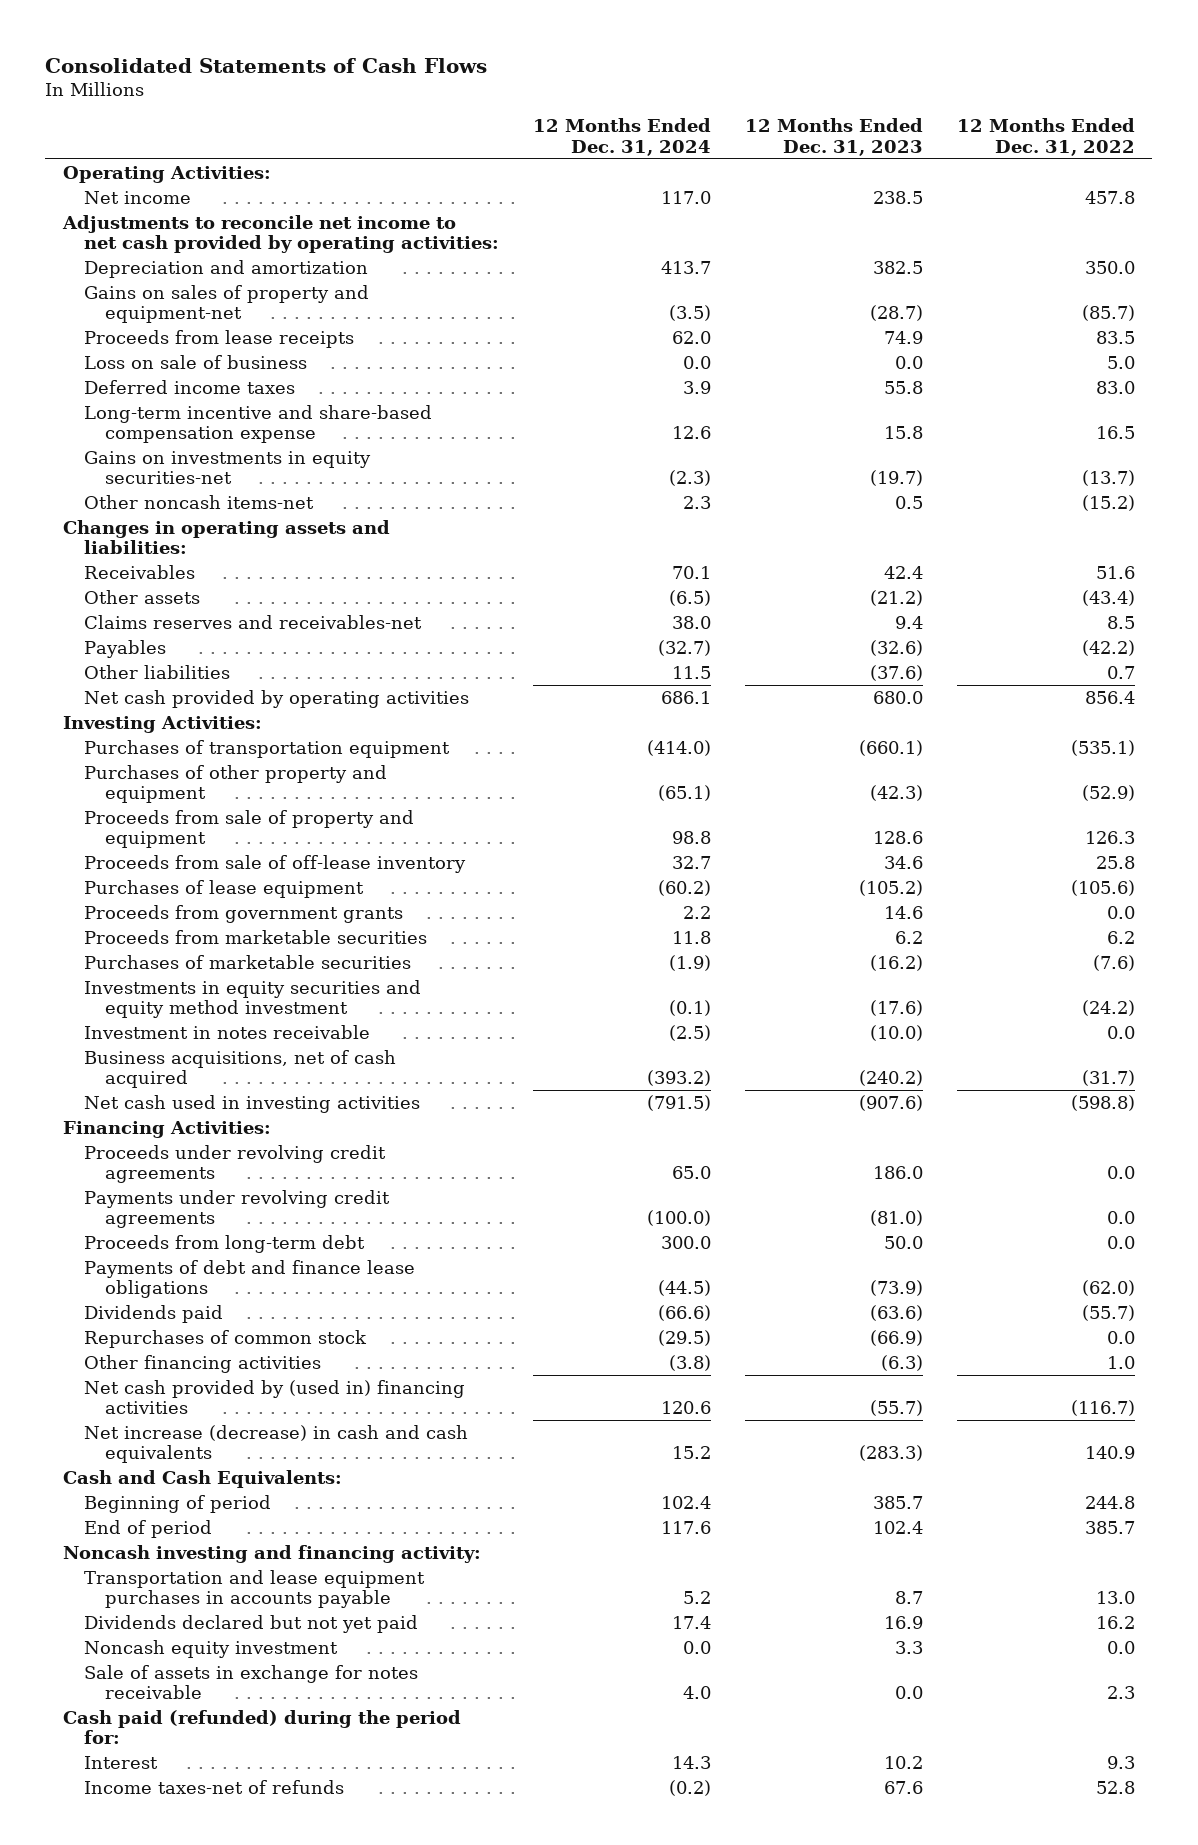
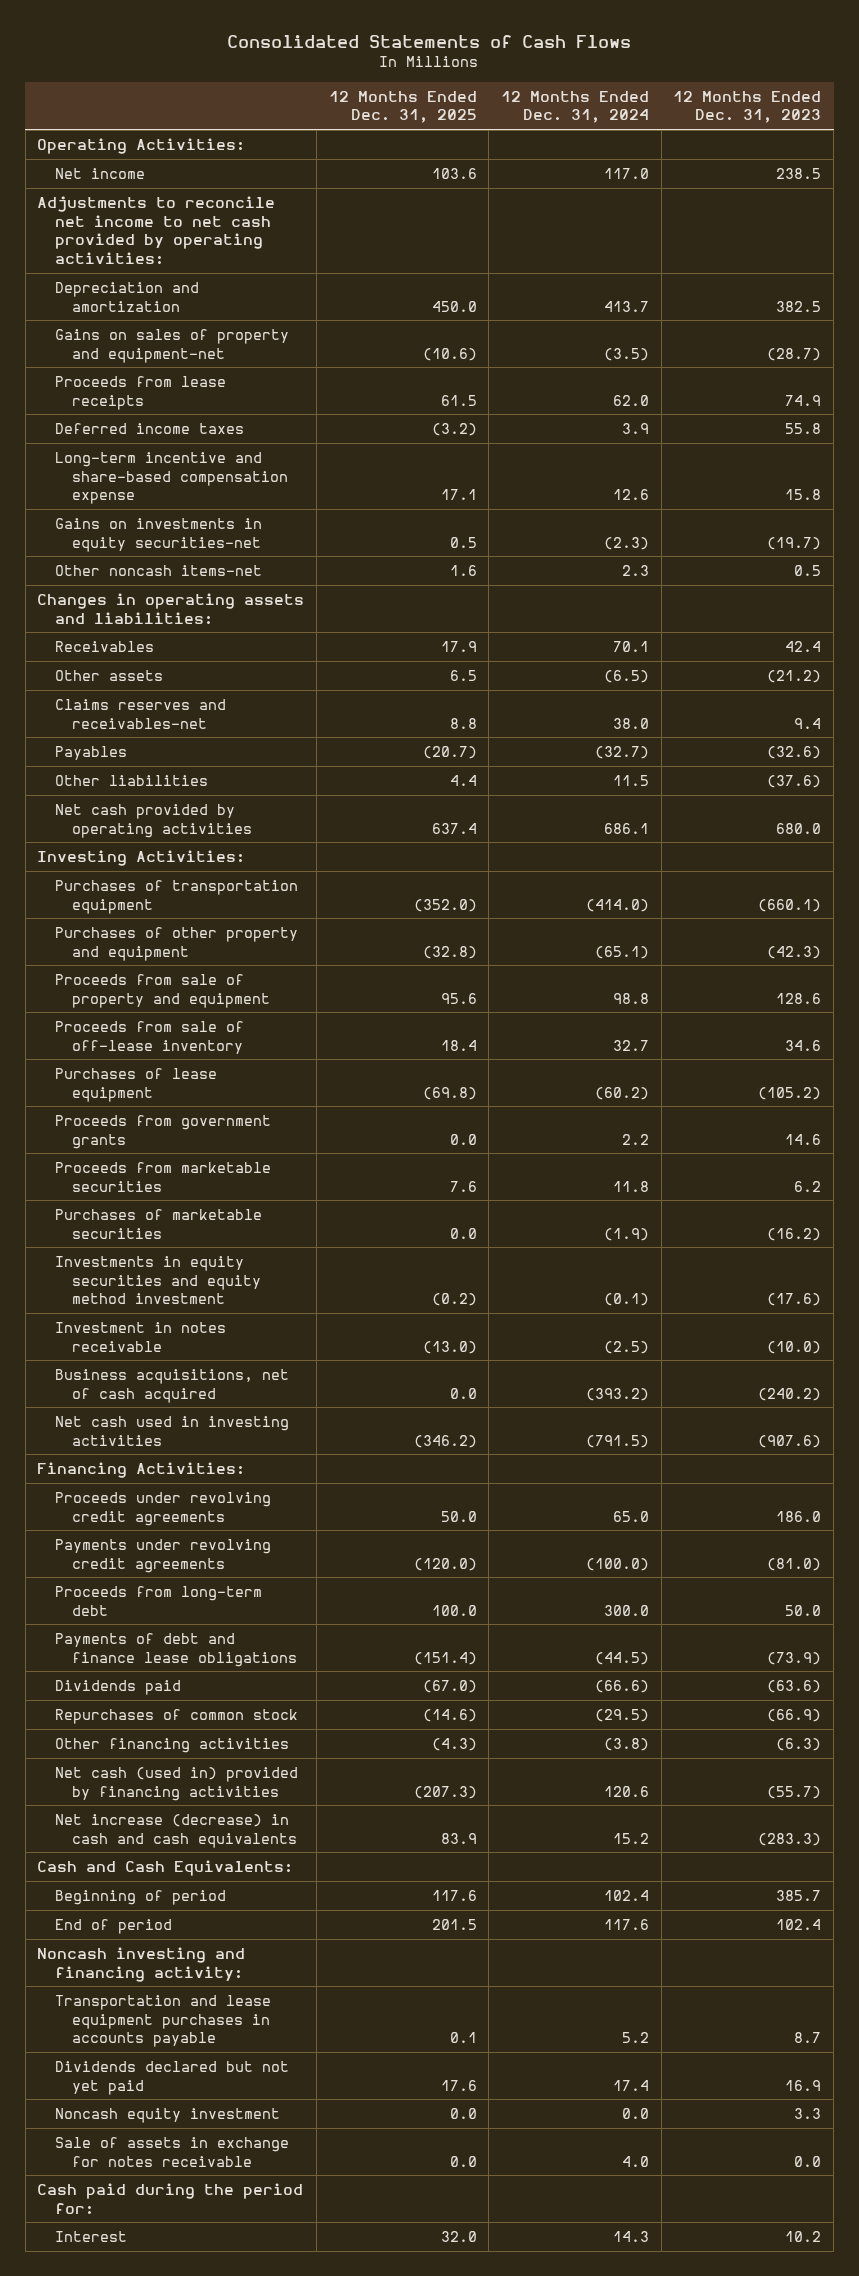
- | 12 Months Ended Dec. 31, 2024 | 12 Months Ended Dec. 31, 2023 | 12 Months Ended Dec. 31, 2022
+ | 12 Months Ended Dec. 31, 2025 | 12 Months Ended Dec. 31, 2024 | 12 Months Ended Dec. 31, 2023
- Loss on sale of business | 0.0 | 0.0 | 5.0
- Net cash provided by (used in) financing activities | 120.6 | (55.7) | (116.7)
+ Net cash (used in) provided by financing activities | (207.3) | 120.6 | (55.7)
- Cash paid (refunded) during the period for:
+ Cash paid during the period for:
- Income taxes-net of refunds | (0.2) | 67.6 | 52.8

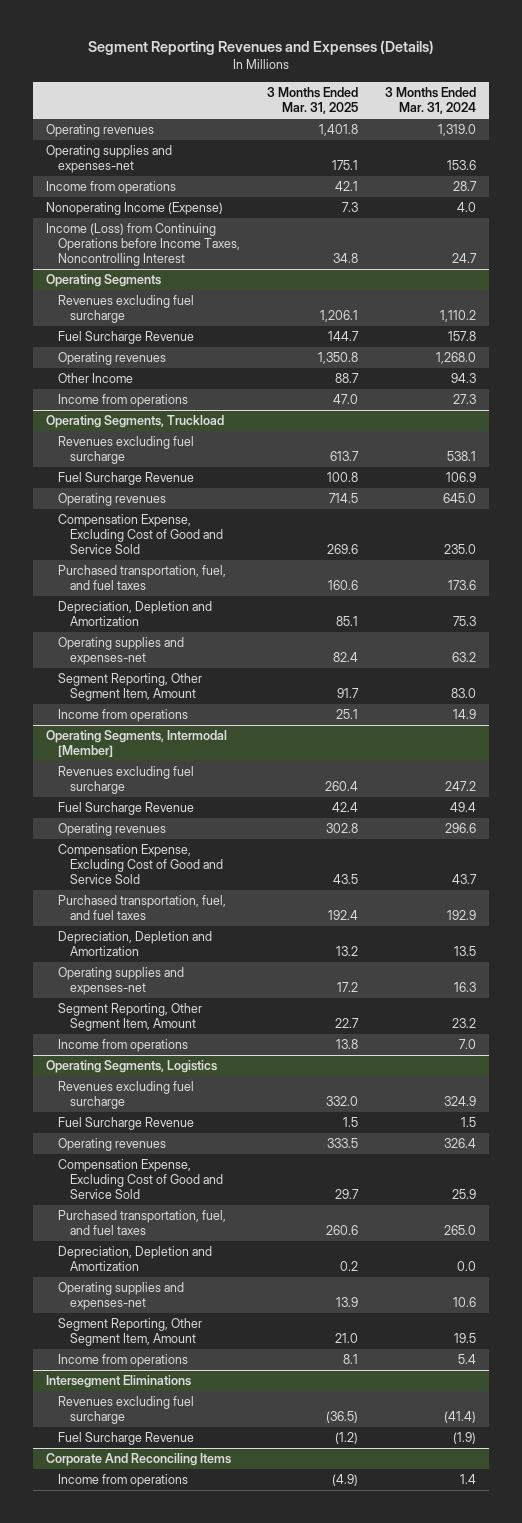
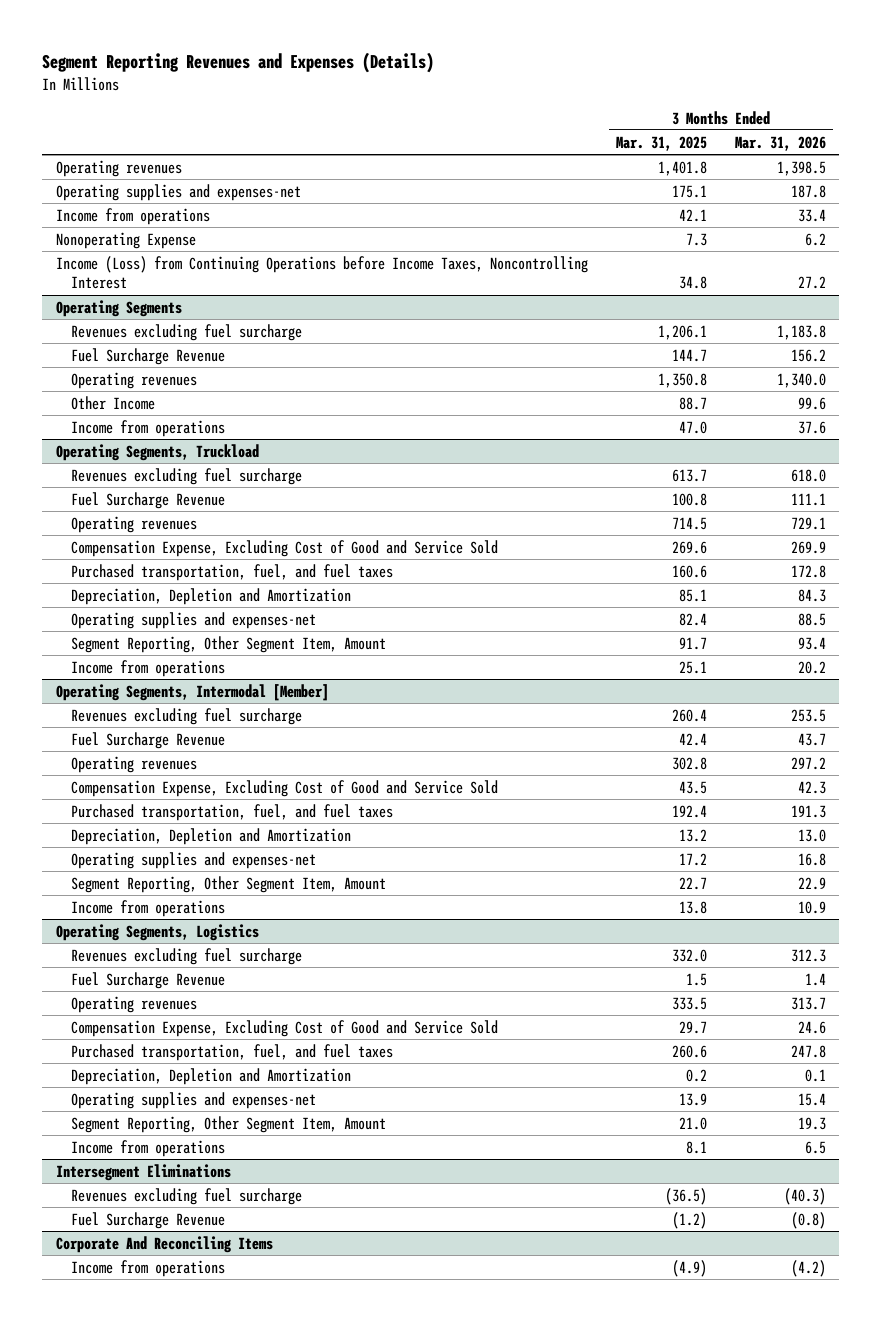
- | 3 Months Ended Mar. 31, 2025 | 3 Months Ended Mar. 31, 2024
+ | 3 Months Ended Mar. 31, 2025 | 3 Months Ended Mar. 31, 2026
- Nonoperating Income (Expense) | 7.3 | 4.0
+ Nonoperating Expense | 7.3 | 6.2

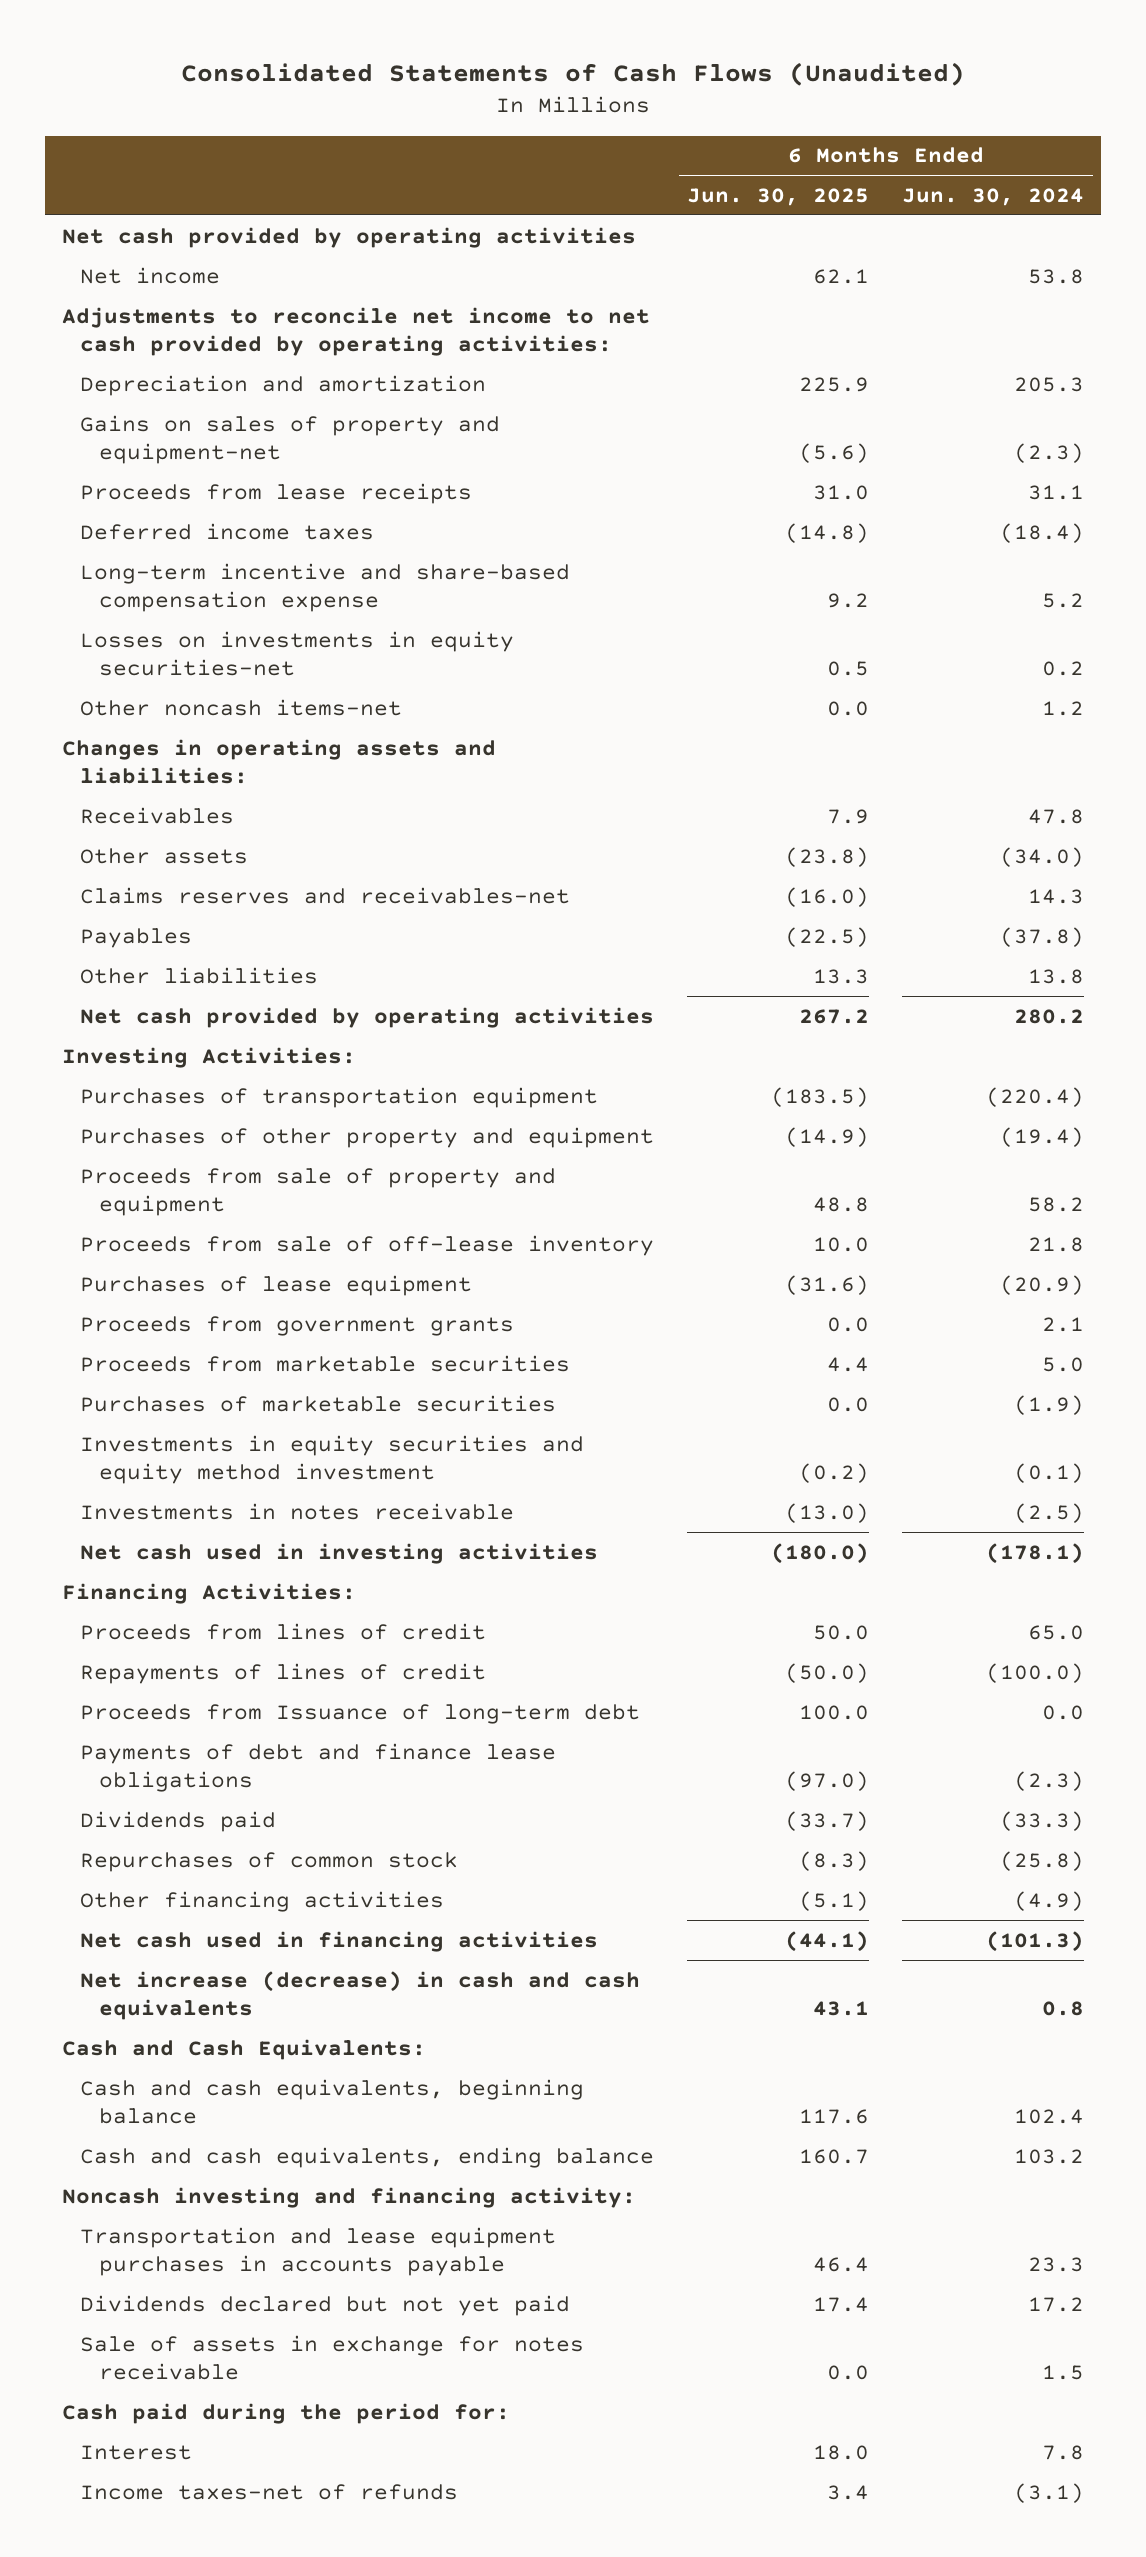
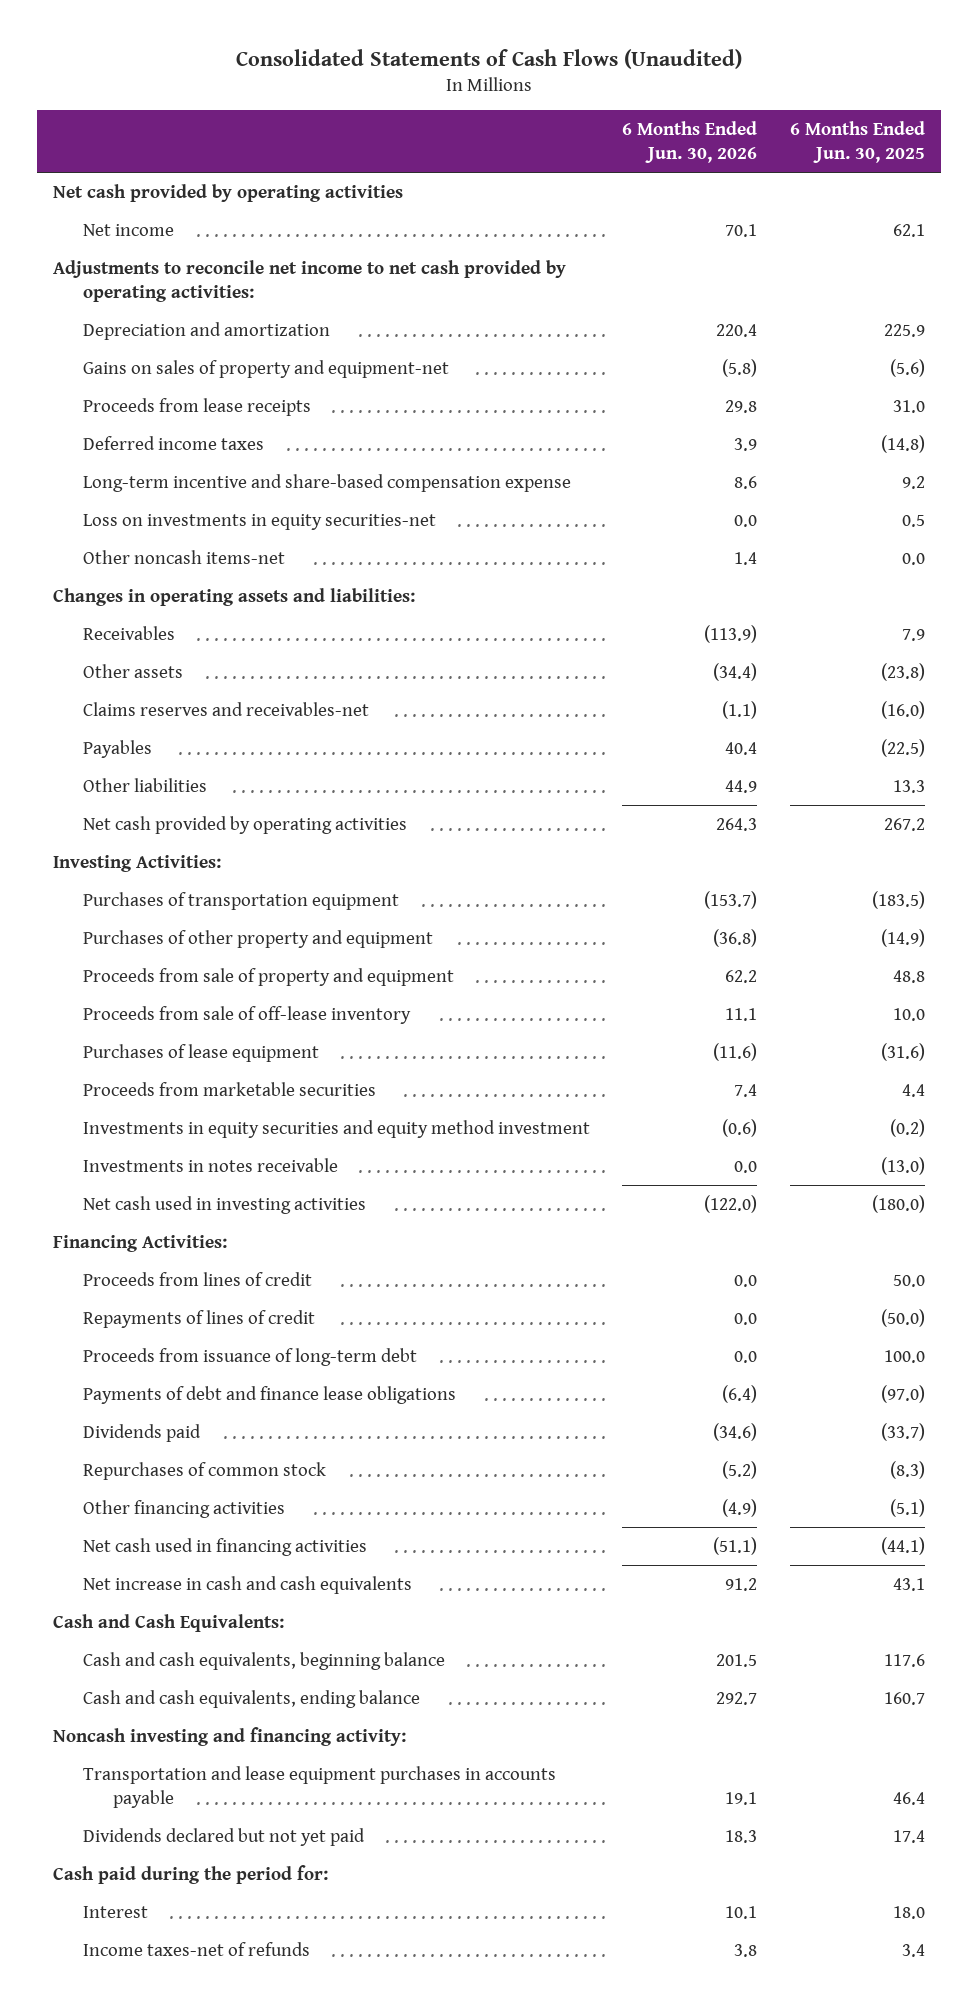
- | 6 Months Ended Jun. 30, 2025 | 6 Months Ended Jun. 30, 2024
+ | 6 Months Ended Jun. 30, 2026 | 6 Months Ended Jun. 30, 2025
- Losses on investments in equity securities-net | 0.5 | 0.2
+ Loss on investments in equity securities-net | 0.0 | 0.5
- Proceeds from government grants | 0.0 | 2.1
- Purchases of marketable securities | 0.0 | (1.9)
- Proceeds from Issuance of long-term debt | 100.0 | 0.0
+ Proceeds from issuance of long-term debt | 0.0 | 100.0
- Net increase (decrease) in cash and cash equivalents | 43.1 | 0.8
+ Net increase in cash and cash equivalents | 91.2 | 43.1
- Sale of assets in exchange for notes receivable | 0.0 | 1.5

